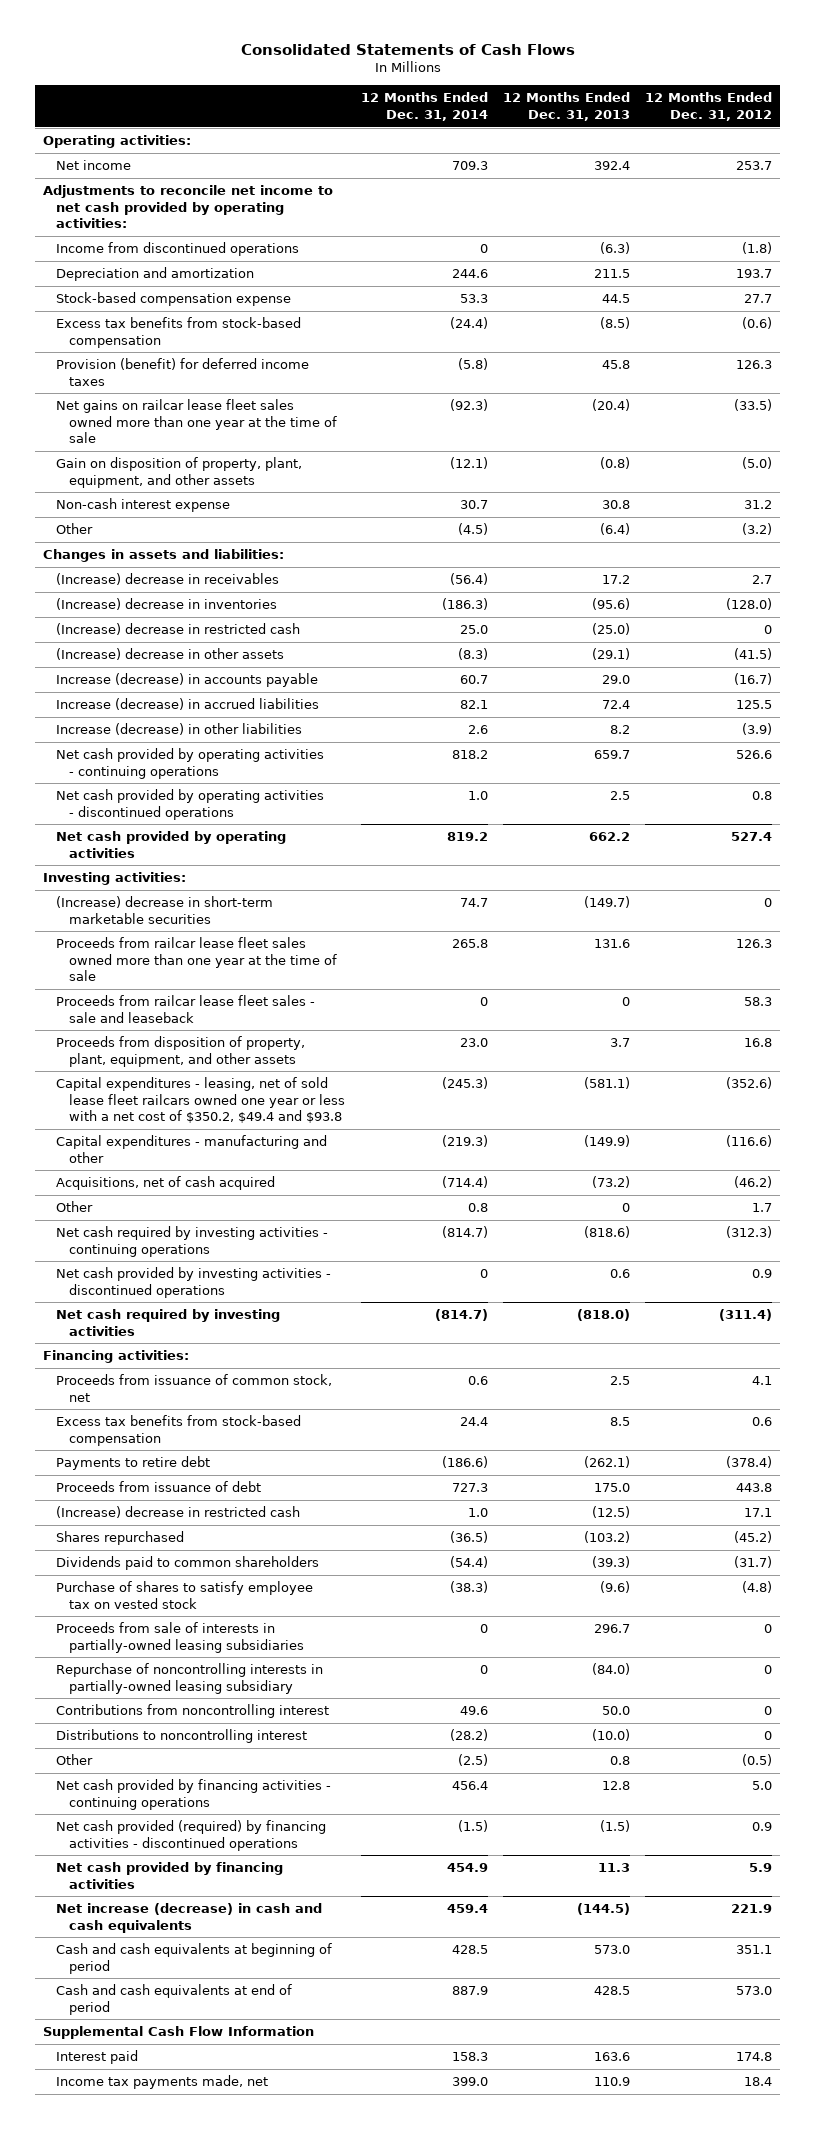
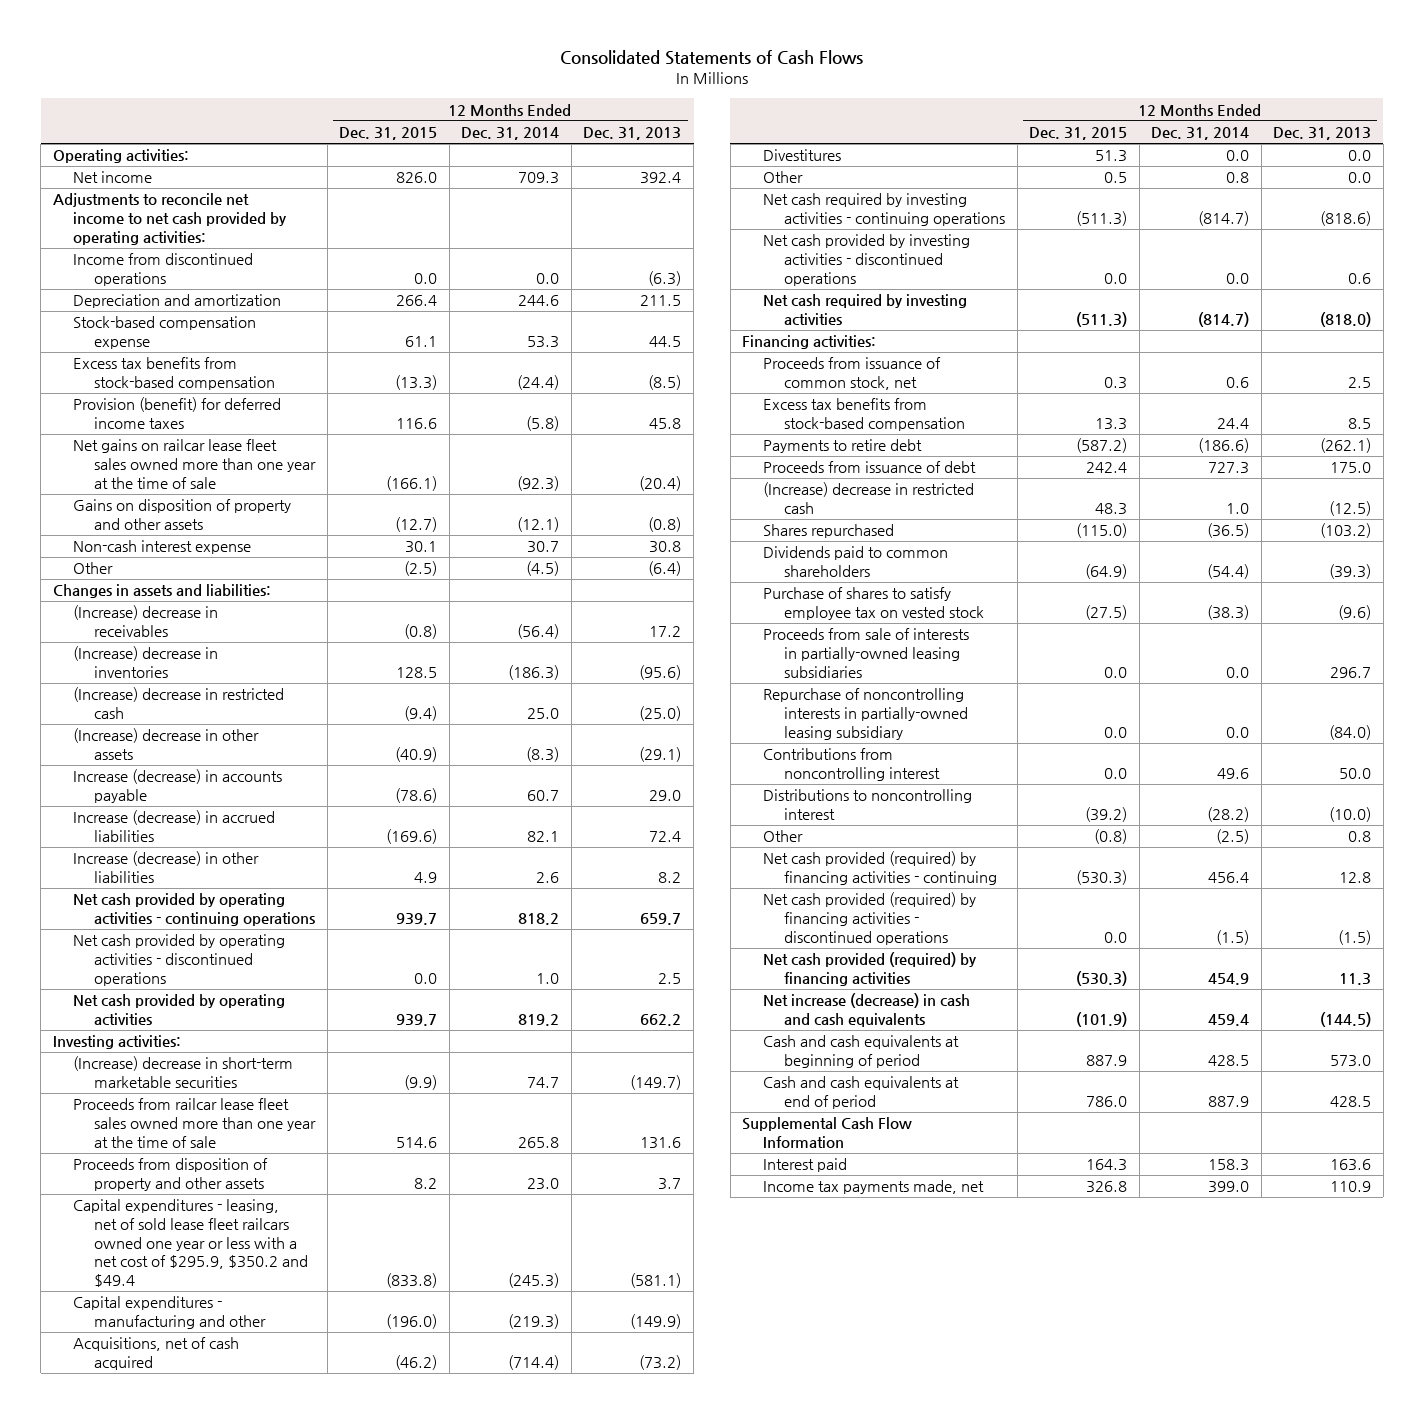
- | 12 Months Ended Dec. 31, 2014 | 12 Months Ended Dec. 31, 2013 | 12 Months Ended Dec. 31, 2012
+ | 12 Months Ended Dec. 31, 2015 | 12 Months Ended Dec. 31, 2014 | 12 Months Ended Dec. 31, 2013
- Income from discontinued operations | 0 | (6.3) | (1.8)
+ Income from discontinued operations | 0.0 | 0.0 | (6.3)
- Gain on disposition of property, plant, equipment, and other assets | (12.1) | (0.8) | (5.0)
+ Gains on disposition of property and other assets | (12.7) | (12.1) | (0.8)
- Proceeds from railcar lease fleet sales - sale and leaseback | 0 | 0 | 58.3
- Proceeds from disposition of property, plant, equipment, and other assets | 23.0 | 3.7 | 16.8
- Capital expenditures - leasing, net of sold lease fleet railcars owned one year or less with a net cost of $350.2, $49.4 and $93.8 | (245.3) | (581.1) | (352.6)
+ Proceeds from disposition of property and other assets | 8.2 | 23.0 | 3.7
+ Capital expenditures - leasing, net of sold lease fleet railcars owned one year or less with a net cost of $295.9, $350.2 and $49.4 | (833.8) | (245.3) | (581.1)
- Other | 0.8 | 0 | 1.7
+ Divestitures | 51.3 | 0.0 | 0.0
+ Other | 0.5 | 0.8 | 0.0
- Net cash provided by investing activities - discontinued operations | 0 | 0.6 | 0.9
+ Net cash provided by investing activities - discontinued operations | 0.0 | 0.0 | 0.6
- Proceeds from sale of interests in partially-owned leasing subsidiaries | 0 | 296.7 | 0
- Repurchase of noncontrolling interests in partially-owned leasing subsidiary | 0 | (84.0) | 0
+ Proceeds from sale of interests in partially-owned leasing subsidiaries | 0.0 | 0.0 | 296.7
+ Repurchase of noncontrolling interests in partially-owned leasing subsidiary | 0.0 | 0.0 | (84.0)
- Net cash provided by financing activities - continuing operations | 456.4 | 12.8 | 5.0
+ Net cash provided (required) by financing activities - continuing | (530.3) | 456.4 | 12.8
- Net cash provided by financing activities | 454.9 | 11.3 | 5.9
+ Net cash provided (required) by financing activities | (530.3) | 454.9 | 11.3

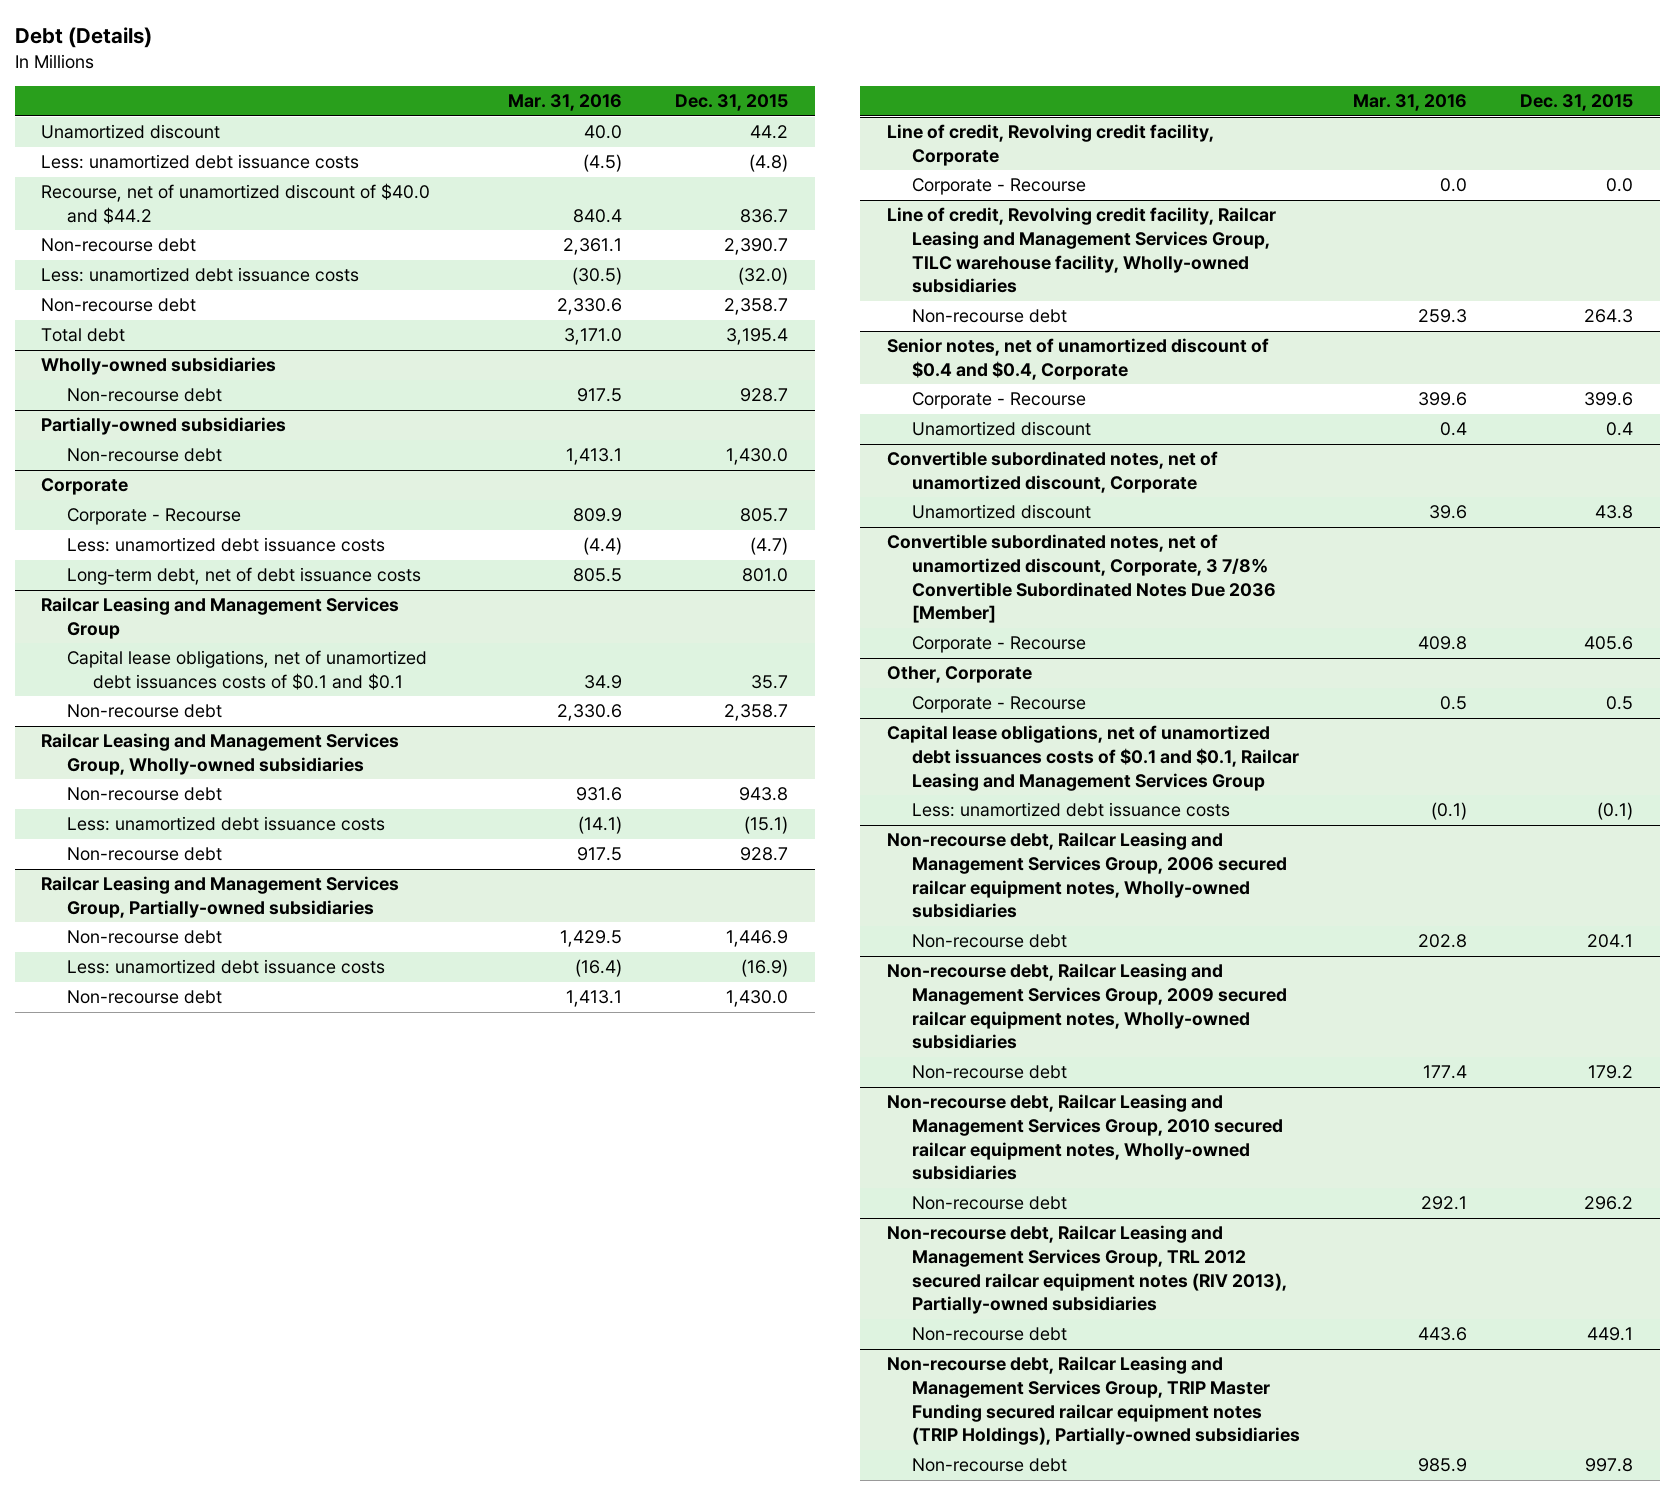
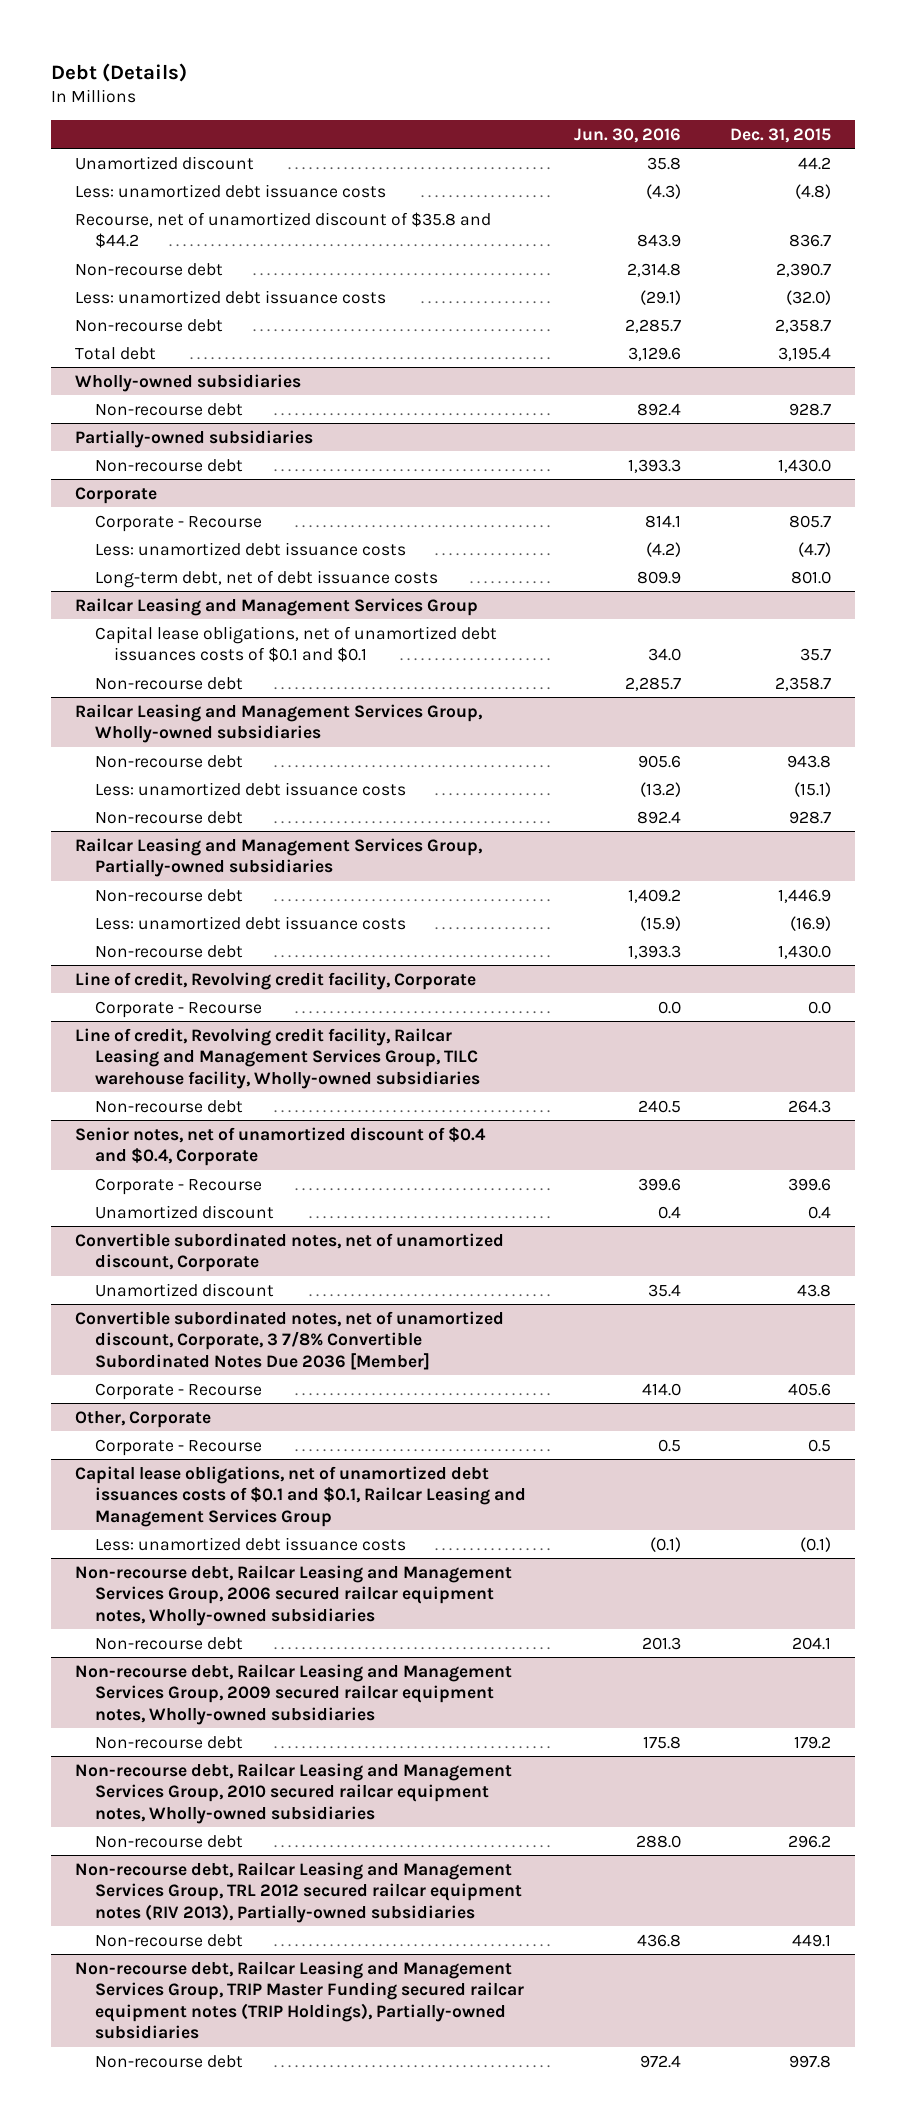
- | Mar. 31, 2016 | Dec. 31, 2015
+ | Jun. 30, 2016 | Dec. 31, 2015
- Recourse, net of unamortized discount of $40.0 and $44.2 | 840.4 | 836.7
+ Recourse, net of unamortized discount of $35.8 and $44.2 | 843.9 | 836.7

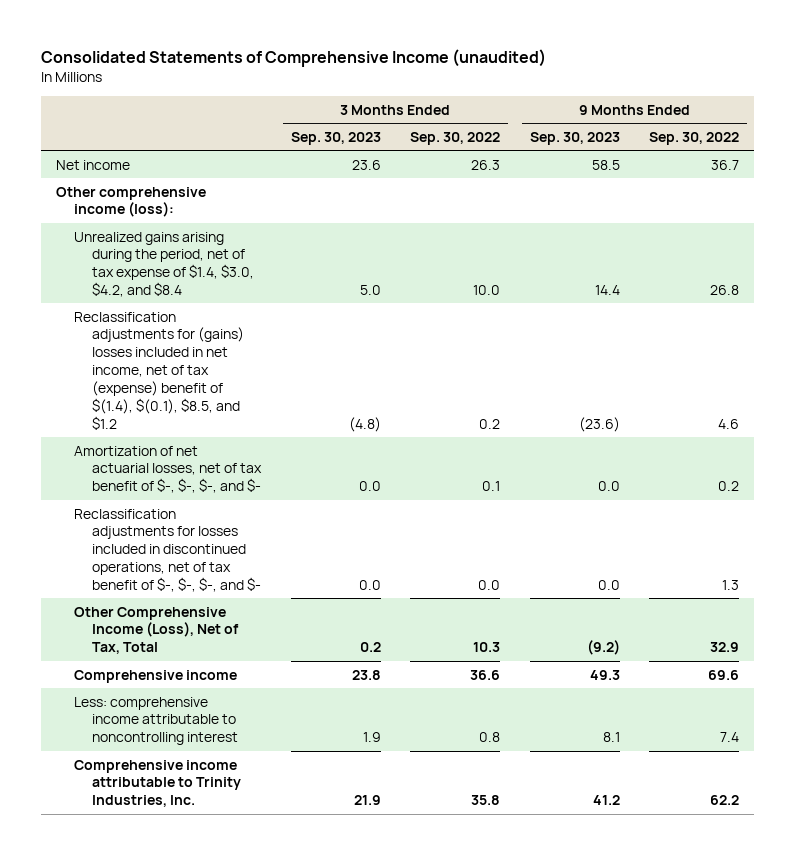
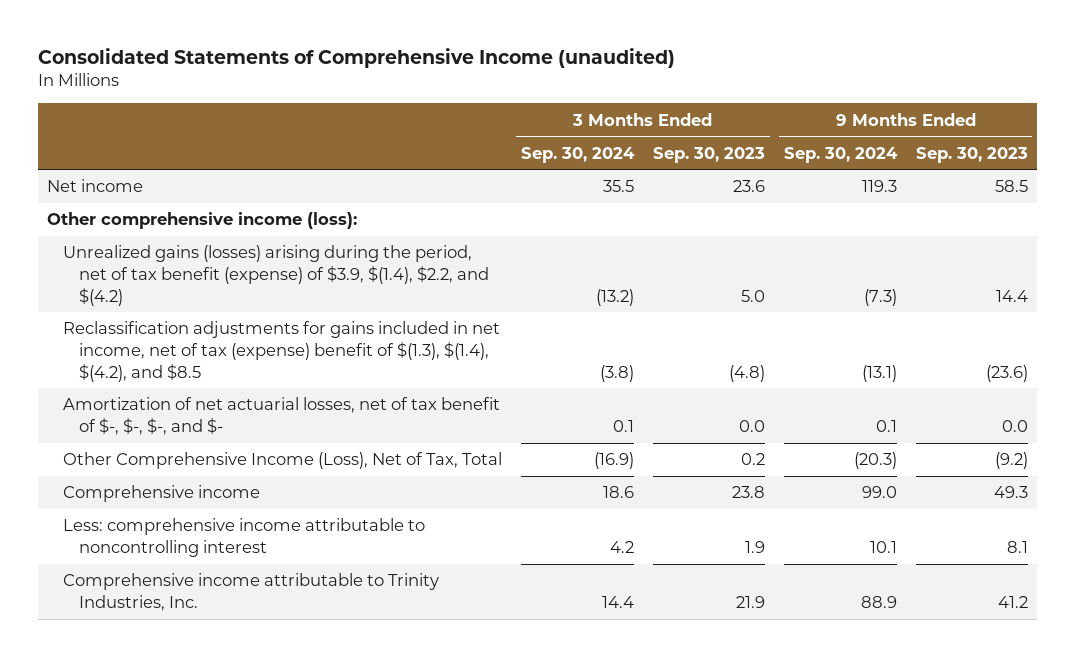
- | 3 Months Ended Sep. 30, 2023 | 3 Months Ended Sep. 30, 2022 | 9 Months Ended Sep. 30, 2023 | 9 Months Ended Sep. 30, 2022
+ | 3 Months Ended Sep. 30, 2024 | 3 Months Ended Sep. 30, 2023 | 9 Months Ended Sep. 30, 2024 | 9 Months Ended Sep. 30, 2023
- Unrealized gains arising during the period, net of tax expense of $1.4, $3.0, $4.2, and $8.4 | 5.0 | 10.0 | 14.4 | 26.8
- Reclassification adjustments for (gains) losses included in net income, net of tax (expense) benefit of $(1.4), $(0.1), $8.5, and $1.2 | (4.8) | 0.2 | (23.6) | 4.6
+ Unrealized gains (losses) arising during the period, net of tax benefit (expense) of $3.9, $(1.4), $2.2, and $(4.2) | (13.2) | 5.0 | (7.3) | 14.4
+ Reclassification adjustments for gains included in net income, net of tax (expense) benefit of $(1.3), $(1.4), $(4.2), and $8.5 | (3.8) | (4.8) | (13.1) | (23.6)
- Reclassification adjustments for losses included in discontinued operations, net of tax benefit of $-, $-, $-, and $- | 0.0 | 0.0 | 0.0 | 1.3

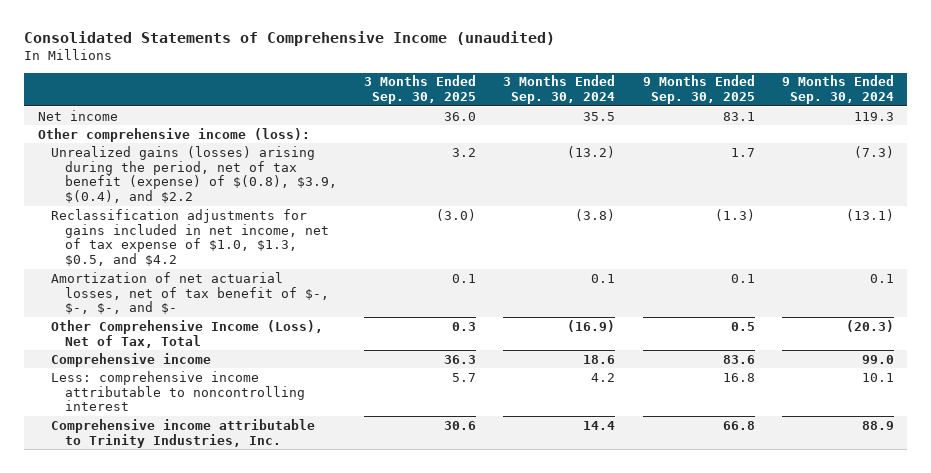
- | 3 Months Ended Sep. 30, 2024 | 3 Months Ended Sep. 30, 2023 | 9 Months Ended Sep. 30, 2024 | 9 Months Ended Sep. 30, 2023
+ | 3 Months Ended Sep. 30, 2025 | 3 Months Ended Sep. 30, 2024 | 9 Months Ended Sep. 30, 2025 | 9 Months Ended Sep. 30, 2024
- Unrealized gains (losses) arising during the period, net of tax benefit (expense) of $3.9, $(1.4), $2.2, and $(4.2) | (13.2) | 5.0 | (7.3) | 14.4
- Reclassification adjustments for gains included in net income, net of tax (expense) benefit of $(1.3), $(1.4), $(4.2), and $8.5 | (3.8) | (4.8) | (13.1) | (23.6)
+ Unrealized gains (losses) arising during the period, net of tax benefit (expense) of $(0.8), $3.9, $(0.4), and $2.2 | 3.2 | (13.2) | 1.7 | (7.3)
+ Reclassification adjustments for gains included in net income, net of tax expense of $1.0, $1.3, $0.5, and $4.2 | (3.0) | (3.8) | (1.3) | (13.1)

